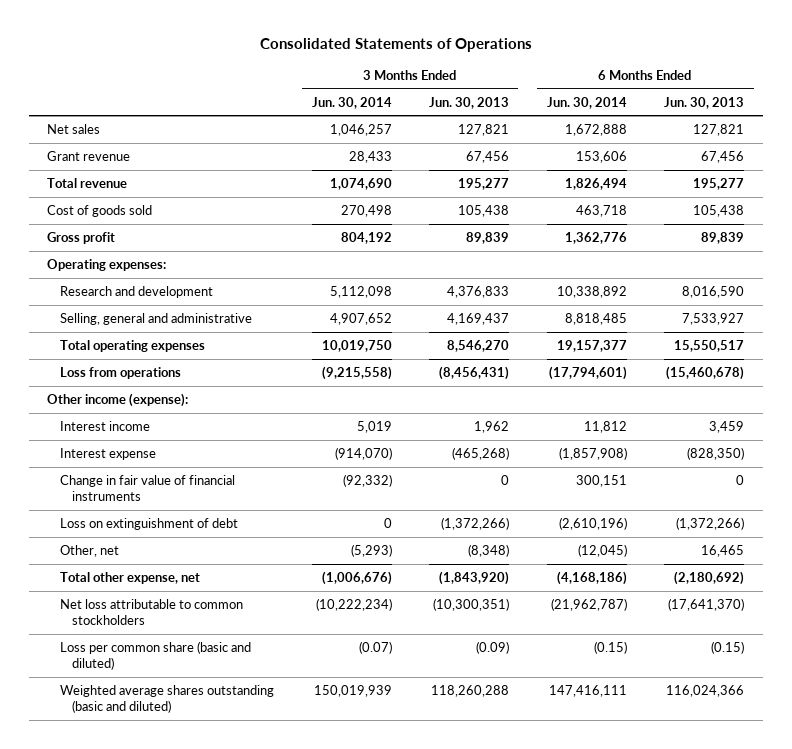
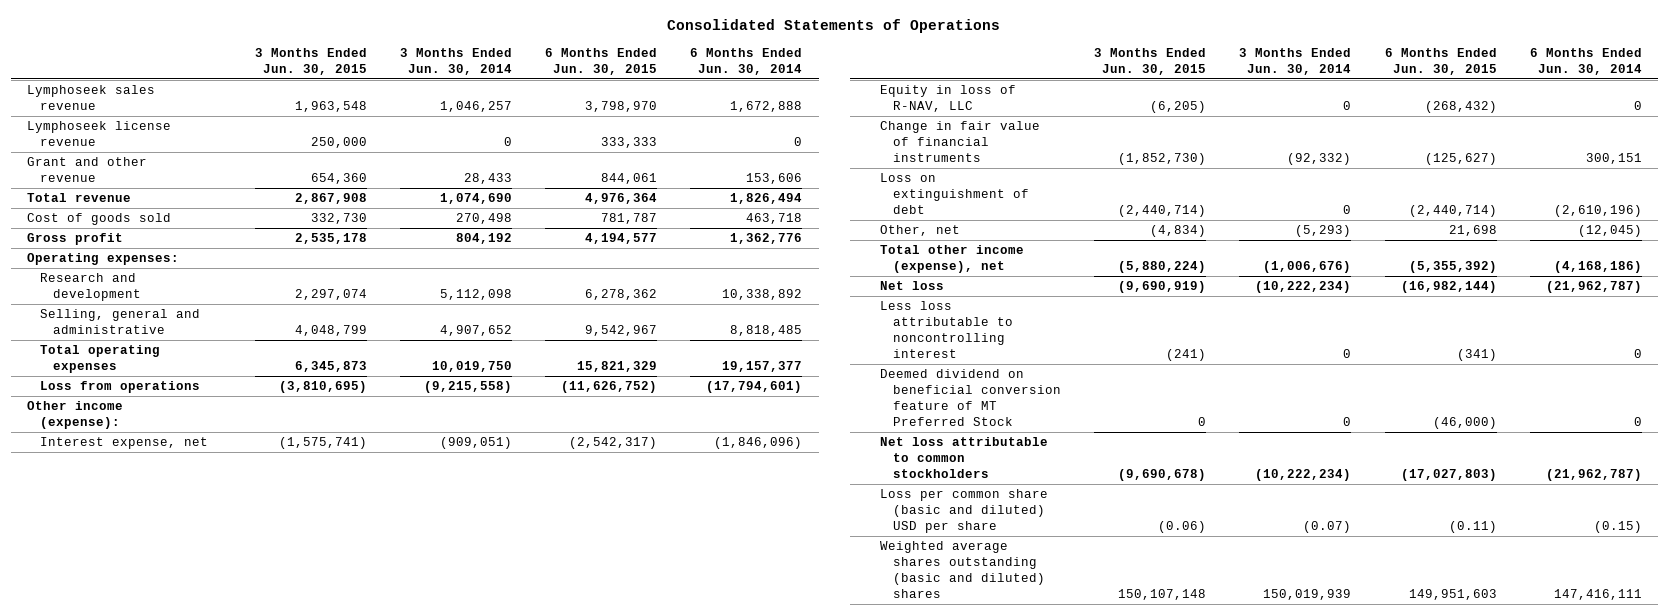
- | 3 Months Ended Jun. 30, 2014 | 3 Months Ended Jun. 30, 2013 | 6 Months Ended Jun. 30, 2014 | 6 Months Ended Jun. 30, 2013
+ | 3 Months Ended Jun. 30, 2015 | 3 Months Ended Jun. 30, 2014 | 6 Months Ended Jun. 30, 2015 | 6 Months Ended Jun. 30, 2014
- Net sales | 1,046,257 | 127,821 | 1,672,888 | 127,821
- Grant revenue | 28,433 | 67,456 | 153,606 | 67,456
+ Lymphoseek sales revenue | 1,963,548 | 1,046,257 | 3,798,970 | 1,672,888
+ Lymphoseek license revenue | 250,000 | 0 | 333,333 | 0
+ Grant and other revenue | 654,360 | 28,433 | 844,061 | 153,606
- Interest income | 5,019 | 1,962 | 11,812 | 3,459
- Interest expense | (914,070) | (465,268) | (1,857,908) | (828,350)
+ Interest expense, net | (1,575,741) | (909,051) | (2,542,317) | (1,846,096)
+ Equity in loss of R-NAV, LLC | (6,205) | 0 | (268,432) | 0
- Total other expense, net | (1,006,676) | (1,843,920) | (4,168,186) | (2,180,692)
+ Total other income (expense), net | (5,880,224) | (1,006,676) | (5,355,392) | (4,168,186)
+ Net loss | (9,690,919) | (10,222,234) | (16,982,144) | (21,962,787)
+ Less loss attributable to noncontrolling interest | (241) | 0 | (341) | 0
+ Deemed dividend on beneficial conversion feature of MT Preferred Stock | 0 | 0 | (46,000) | 0
- Loss per common share (basic and diluted) | (0.07) | (0.09) | (0.15) | (0.15)
- Weighted average shares outstanding (basic and diluted) | 150,019,939 | 118,260,288 | 147,416,111 | 116,024,366
+ Loss per common share (basic and diluted) USD per share | (0.06) | (0.07) | (0.11) | (0.15)
+ Weighted average shares outstanding (basic and diluted) shares | 150,107,148 | 150,019,939 | 149,951,603 | 147,416,111

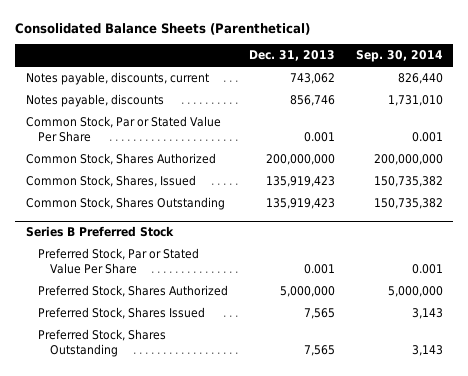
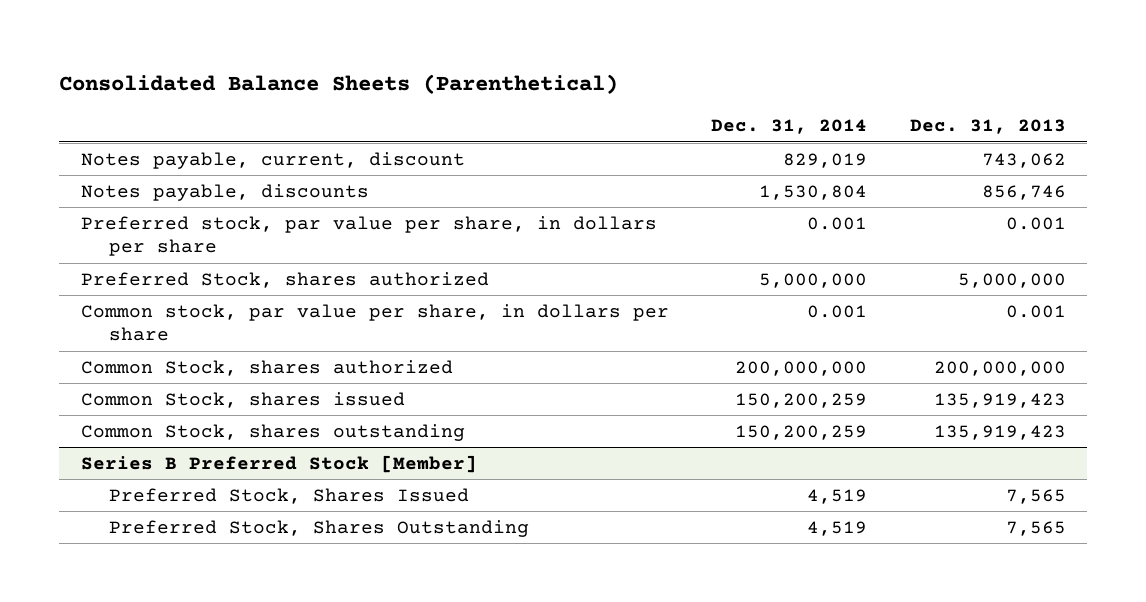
- | Dec. 31, 2013 | Sep. 30, 2014
+ | Dec. 31, 2014 | Dec. 31, 2013
- Notes payable, discounts, current | 743,062 | 826,440
+ Notes payable, current, discount | 829,019 | 743,062
- Common Stock, Par or Stated Value Per Share | 0.001 | 0.001
- Common Stock, Shares Authorized | 200,000,000 | 200,000,000
- Common Stock, Shares, Issued | 135,919,423 | 150,735,382
- Common Stock, Shares Outstanding | 135,919,423 | 150,735,382
- Series B Preferred Stock
- Preferred Stock, Par or Stated Value Per Share | 0.001 | 0.001
- Preferred Stock, Shares Authorized | 5,000,000 | 5,000,000
+ Preferred stock, par value per share, in dollars per share | 0.001 | 0.001
+ Preferred Stock, shares authorized | 5,000,000 | 5,000,000
+ Common stock, par value per share, in dollars per share | 0.001 | 0.001
+ Common Stock, shares authorized | 200,000,000 | 200,000,000
+ Common Stock, shares issued | 150,200,259 | 135,919,423
+ Common Stock, shares outstanding | 150,200,259 | 135,919,423
+ Series B Preferred Stock [Member]

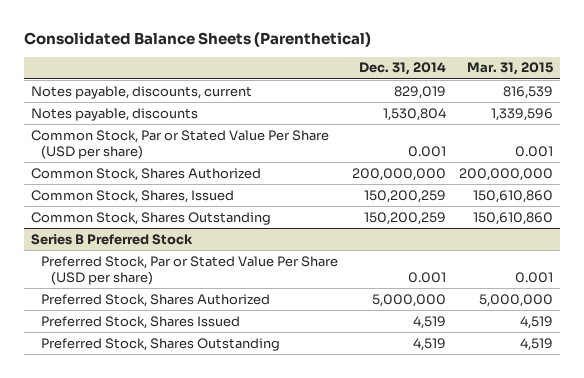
- | Dec. 31, 2014 | Dec. 31, 2013
+ | Dec. 31, 2014 | Mar. 31, 2015
- Notes payable, current, discount | 829,019 | 743,062
+ Notes payable, discounts, current | 829,019 | 816,539
- Preferred stock, par value per share, in dollars per share | 0.001 | 0.001
- Preferred Stock, shares authorized | 5,000,000 | 5,000,000
- Common stock, par value per share, in dollars per share | 0.001 | 0.001
- Common Stock, shares authorized | 200,000,000 | 200,000,000
- Common Stock, shares issued | 150,200,259 | 135,919,423
- Common Stock, shares outstanding | 150,200,259 | 135,919,423
- Series B Preferred Stock [Member]
+ Common Stock, Par or Stated Value Per Share (USD per share) | 0.001 | 0.001
+ Common Stock, Shares Authorized | 200,000,000 | 200,000,000
+ Common Stock, Shares, Issued | 150,200,259 | 150,610,860
+ Common Stock, Shares Outstanding | 150,200,259 | 150,610,860
+ Series B Preferred Stock
+ Preferred Stock, Par or Stated Value Per Share (USD per share) | 0.001 | 0.001
+ Preferred Stock, Shares Authorized | 5,000,000 | 5,000,000

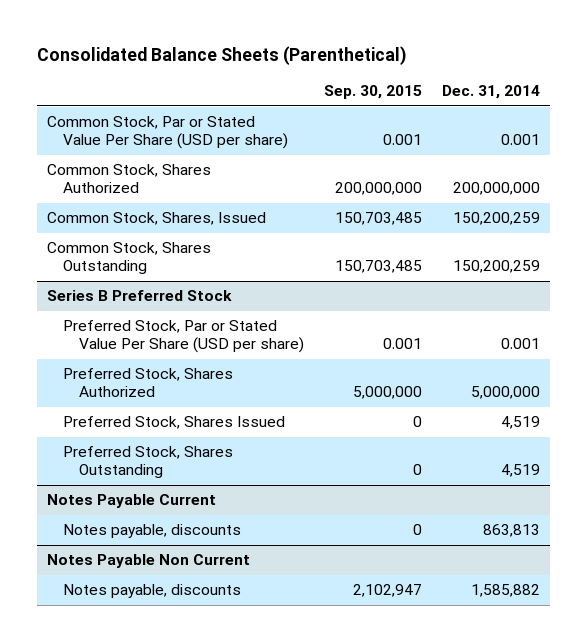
- | Dec. 31, 2014 | Mar. 31, 2015
+ | Sep. 30, 2015 | Dec. 31, 2014
- Notes payable, discounts, current | 829,019 | 816,539
- Notes payable, discounts | 1,530,804 | 1,339,596
+ Notes Payable Current
+ Notes payable, discounts | 0 | 863,813
+ Notes Payable Non Current
+ Notes payable, discounts | 2,102,947 | 1,585,882

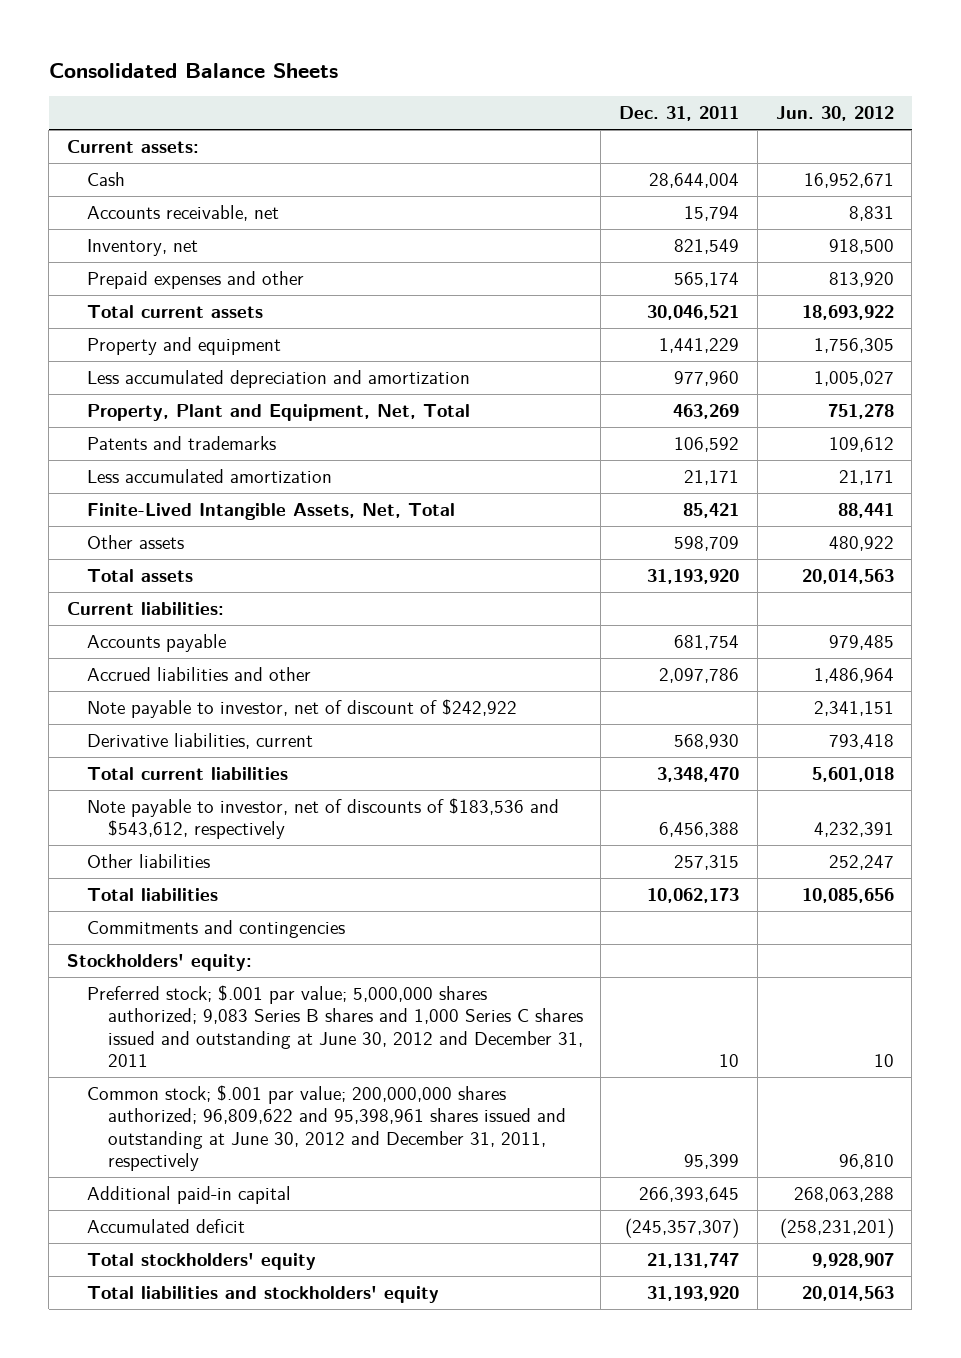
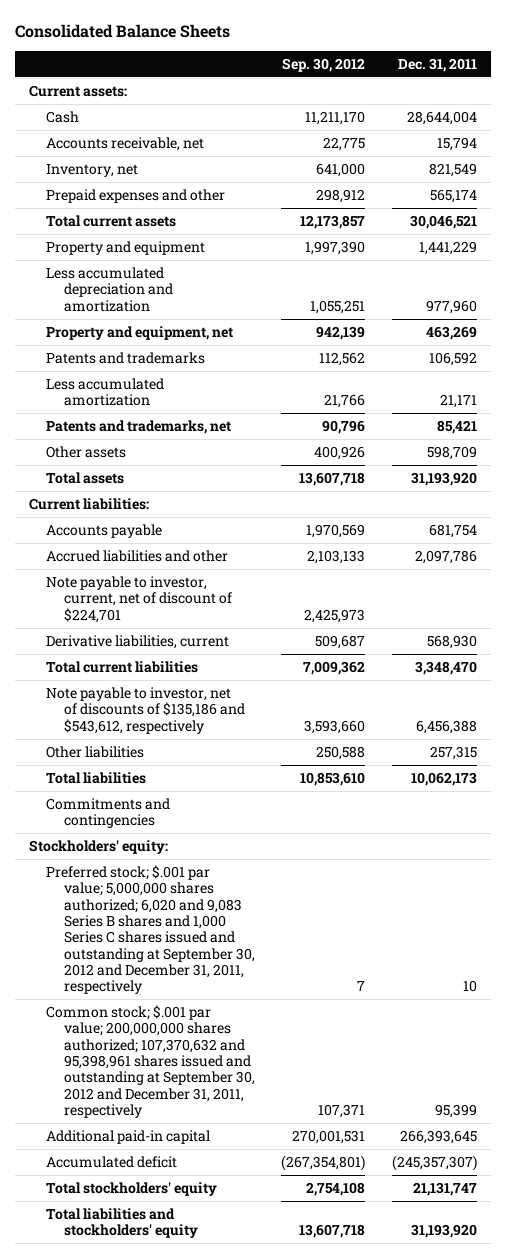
- | Dec. 31, 2011 | Jun. 30, 2012
+ | Sep. 30, 2012 | Dec. 31, 2011
- Property, Plant and Equipment, Net, Total | 463,269 | 751,278
+ Property and equipment, net | 942,139 | 463,269
- Finite-Lived Intangible Assets, Net, Total | 85,421 | 88,441
+ Patents and trademarks, net | 90,796 | 85,421
- Note payable to investor, net of discount of $242,922 | | 2,341,151
+ Note payable to investor, current, net of discount of $224,701 | 2,425,973 |
- Note payable to investor, net of discounts of $183,536 and $543,612, respectively | 6,456,388 | 4,232,391
+ Note payable to investor, net of discounts of $135,186 and $543,612, respectively | 3,593,660 | 6,456,388
- Preferred stock; $.001 par value; 5,000,000 shares authorized; 9,083 Series B shares and 1,000 Series C shares issued and outstanding at June 30, 2012 and December 31, 2011 | 10 | 10
- Common stock; $.001 par value; 200,000,000 shares authorized; 96,809,622 and 95,398,961 shares issued and outstanding at June 30, 2012 and December 31, 2011, respectively | 95,399 | 96,810
+ Preferred stock; $.001 par value; 5,000,000 shares authorized; 6,020 and 9,083 Series B shares and 1,000 Series C shares issued and outstanding at September 30, 2012 and December 31, 2011, respectively | 7 | 10
+ Common stock; $.001 par value; 200,000,000 shares authorized; 107,370,632 and 95,398,961 shares issued and outstanding at September 30, 2012 and December 31, 2011, respectively | 107,371 | 95,399

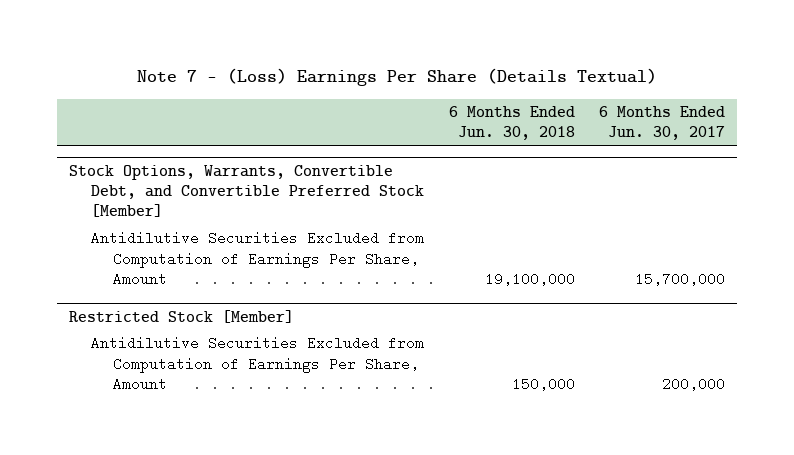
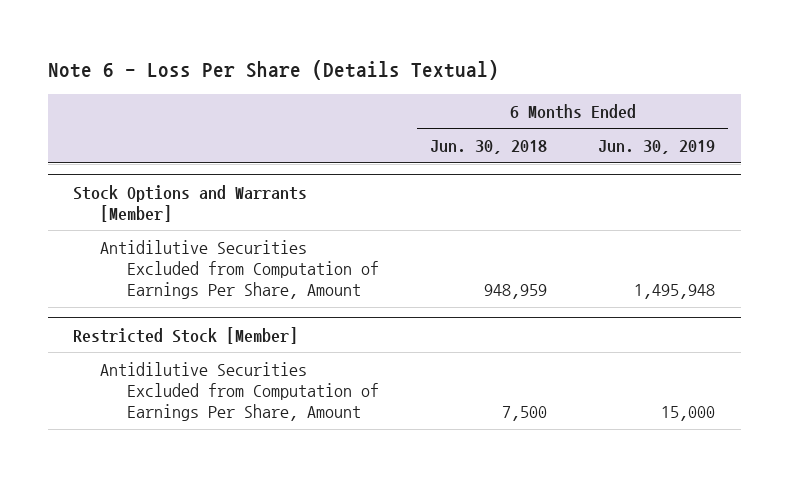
- Note 7 - (Loss) Earnings Per Share (Details Textual)
+ Note 6 - Loss Per Share (Details Textual)
- | 6 Months Ended Jun. 30, 2018 | 6 Months Ended Jun. 30, 2017
+ | 6 Months Ended Jun. 30, 2018 | 6 Months Ended Jun. 30, 2019
- Stock Options, Warrants, Convertible Debt, and Convertible Preferred Stock [Member]
- Antidilutive Securities Excluded from Computation of Earnings Per Share, Amount | 19,100,000 | 15,700,000
+ Stock Options and Warrants [Member]
+ Antidilutive Securities Excluded from Computation of Earnings Per Share, Amount | 948,959 | 1,495,948
@ Restricted Stock [Member]
- Antidilutive Securities Excluded from Computation of Earnings Per Share, Amount | 150,000 | 200,000
+ Antidilutive Securities Excluded from Computation of Earnings Per Share, Amount | 7,500 | 15,000

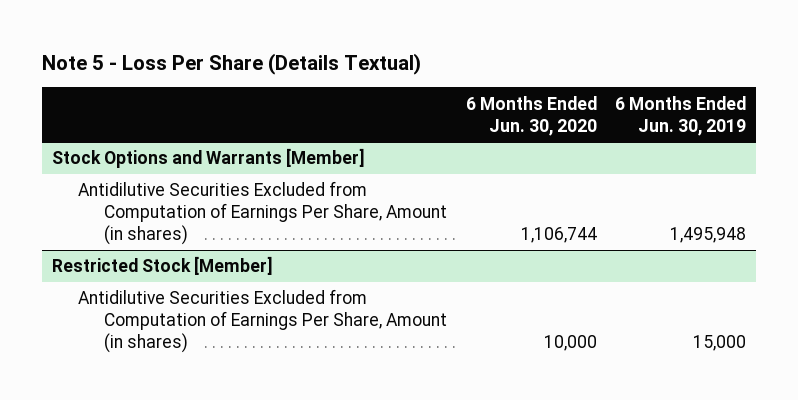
- Note 6 - Loss Per Share (Details Textual)
+ Note 5 - Loss Per Share (Details Textual)
- | 6 Months Ended Jun. 30, 2018 | 6 Months Ended Jun. 30, 2019
+ | 6 Months Ended Jun. 30, 2020 | 6 Months Ended Jun. 30, 2019
@ Stock Options and Warrants [Member]
- Antidilutive Securities Excluded from Computation of Earnings Per Share, Amount | 948,959 | 1,495,948
+ Antidilutive Securities Excluded from Computation of Earnings Per Share, Amount (in shares) | 1,106,744 | 1,495,948
@ Restricted Stock [Member]
- Antidilutive Securities Excluded from Computation of Earnings Per Share, Amount | 7,500 | 15,000
+ Antidilutive Securities Excluded from Computation of Earnings Per Share, Amount (in shares) | 10,000 | 15,000

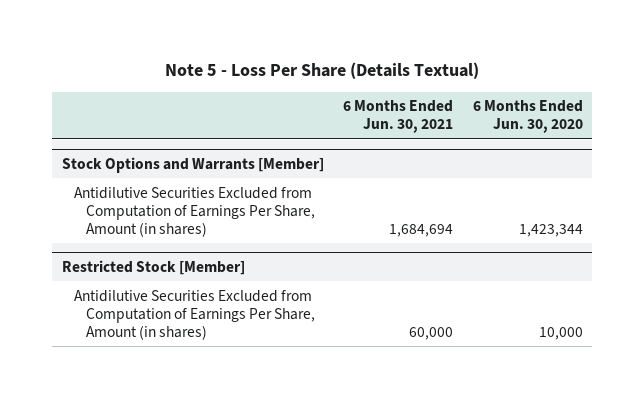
- | 6 Months Ended Jun. 30, 2020 | 6 Months Ended Jun. 30, 2019
+ | 6 Months Ended Jun. 30, 2021 | 6 Months Ended Jun. 30, 2020
@ Stock Options and Warrants [Member]
- Antidilutive Securities Excluded from Computation of Earnings Per Share, Amount (in shares) | 1,106,744 | 1,495,948
+ Antidilutive Securities Excluded from Computation of Earnings Per Share, Amount (in shares) | 1,684,694 | 1,423,344

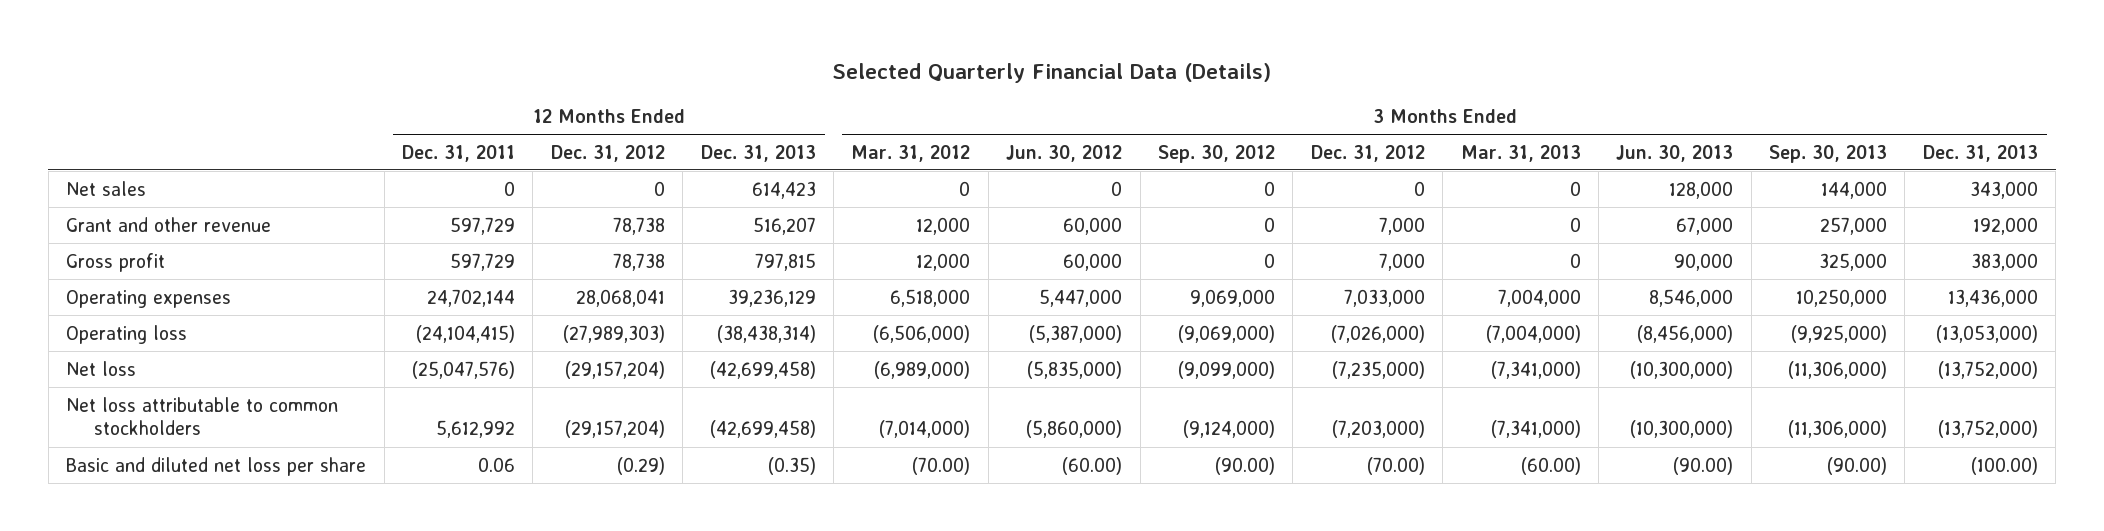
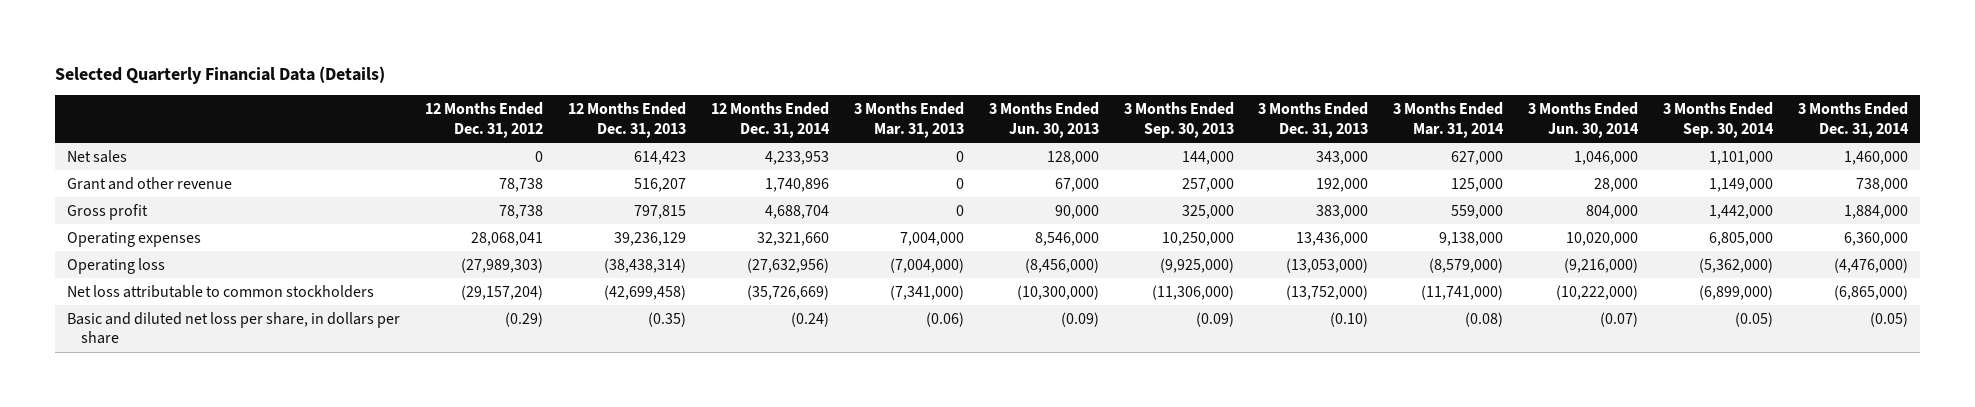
- | 12 Months Ended Dec. 31, 2011 | 12 Months Ended Dec. 31, 2012 | 12 Months Ended Dec. 31, 2013 | 3 Months Ended Mar. 31, 2012 | 3 Months Ended Jun. 30, 2012 | 3 Months Ended Sep. 30, 2012 | 3 Months Ended Dec. 31, 2012 | 3 Months Ended Mar. 31, 2013 | 3 Months Ended Jun. 30, 2013 | 3 Months Ended Sep. 30, 2013 | 3 Months Ended Dec. 31, 2013
+ | 12 Months Ended Dec. 31, 2012 | 12 Months Ended Dec. 31, 2013 | 12 Months Ended Dec. 31, 2014 | 3 Months Ended Mar. 31, 2013 | 3 Months Ended Jun. 30, 2013 | 3 Months Ended Sep. 30, 2013 | 3 Months Ended Dec. 31, 2013 | 3 Months Ended Mar. 31, 2014 | 3 Months Ended Jun. 30, 2014 | 3 Months Ended Sep. 30, 2014 | 3 Months Ended Dec. 31, 2014
- Net loss | (25,047,576) | (29,157,204) | (42,699,458) | (6,989,000) | (5,835,000) | (9,099,000) | (7,235,000) | (7,341,000) | (10,300,000) | (11,306,000) | (13,752,000)
- Basic and diluted net loss per share | 0.06 | (0.29) | (0.35) | (70.00) | (60.00) | (90.00) | (70.00) | (60.00) | (90.00) | (90.00) | (100.00)
+ Basic and diluted net loss per share, in dollars per share | (0.29) | (0.35) | (0.24) | (0.06) | (0.09) | (0.09) | (0.10) | (0.08) | (0.07) | (0.05) | (0.05)

